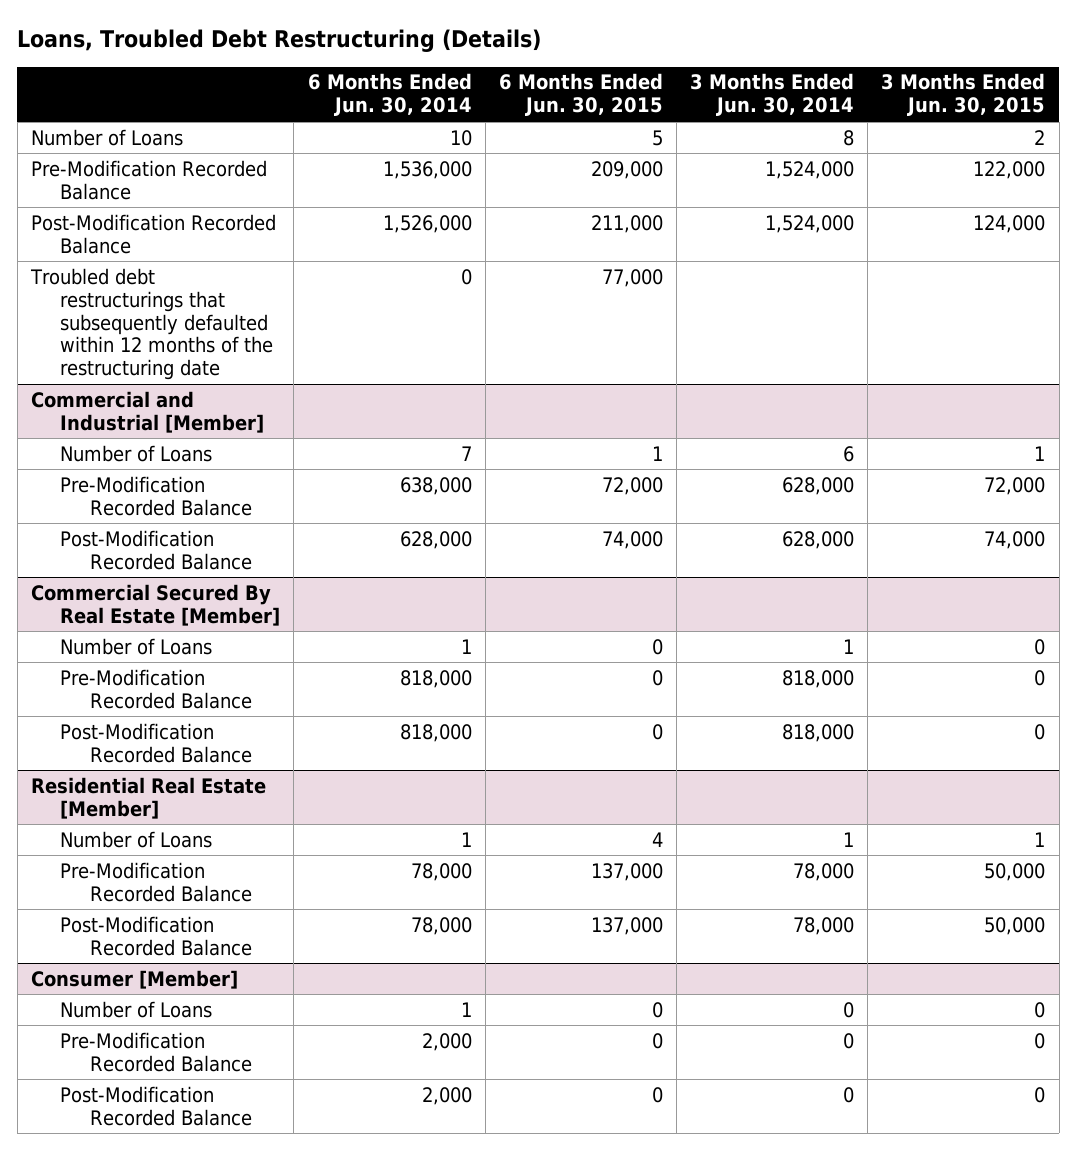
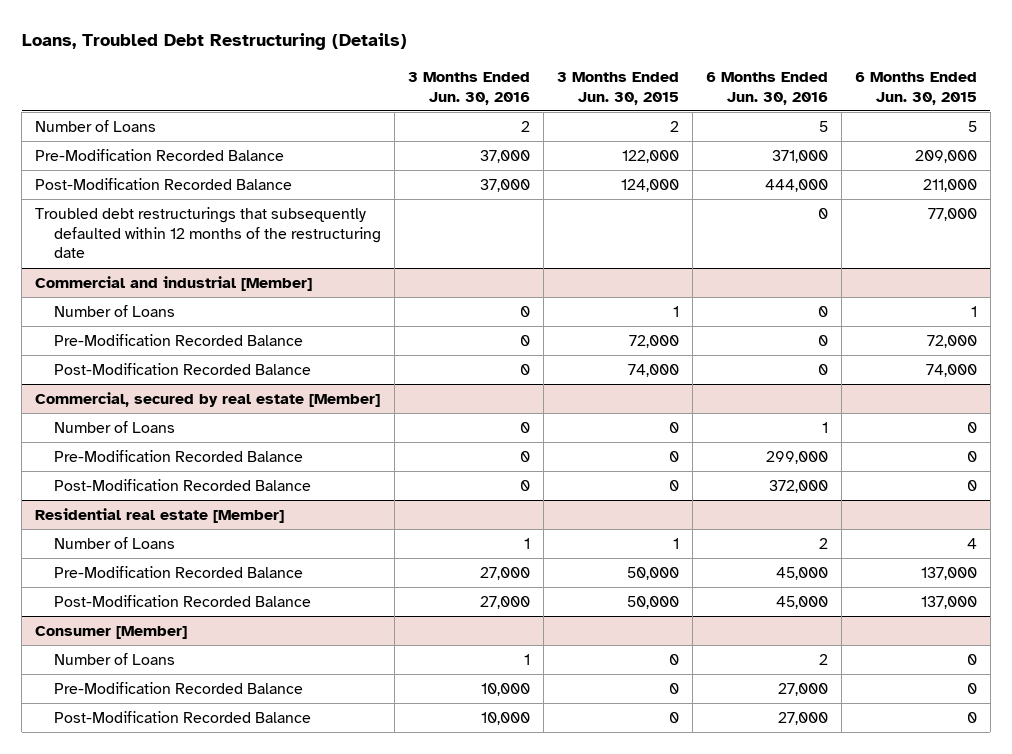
- | 6 Months Ended Jun. 30, 2014 | 6 Months Ended Jun. 30, 2015 | 3 Months Ended Jun. 30, 2014 | 3 Months Ended Jun. 30, 2015
+ | 3 Months Ended Jun. 30, 2016 | 3 Months Ended Jun. 30, 2015 | 6 Months Ended Jun. 30, 2016 | 6 Months Ended Jun. 30, 2015
- Commercial and Industrial [Member]
+ Commercial and industrial [Member]
- Commercial Secured By Real Estate [Member]
+ Commercial, secured by real estate [Member]
- Residential Real Estate [Member]
+ Residential real estate [Member]

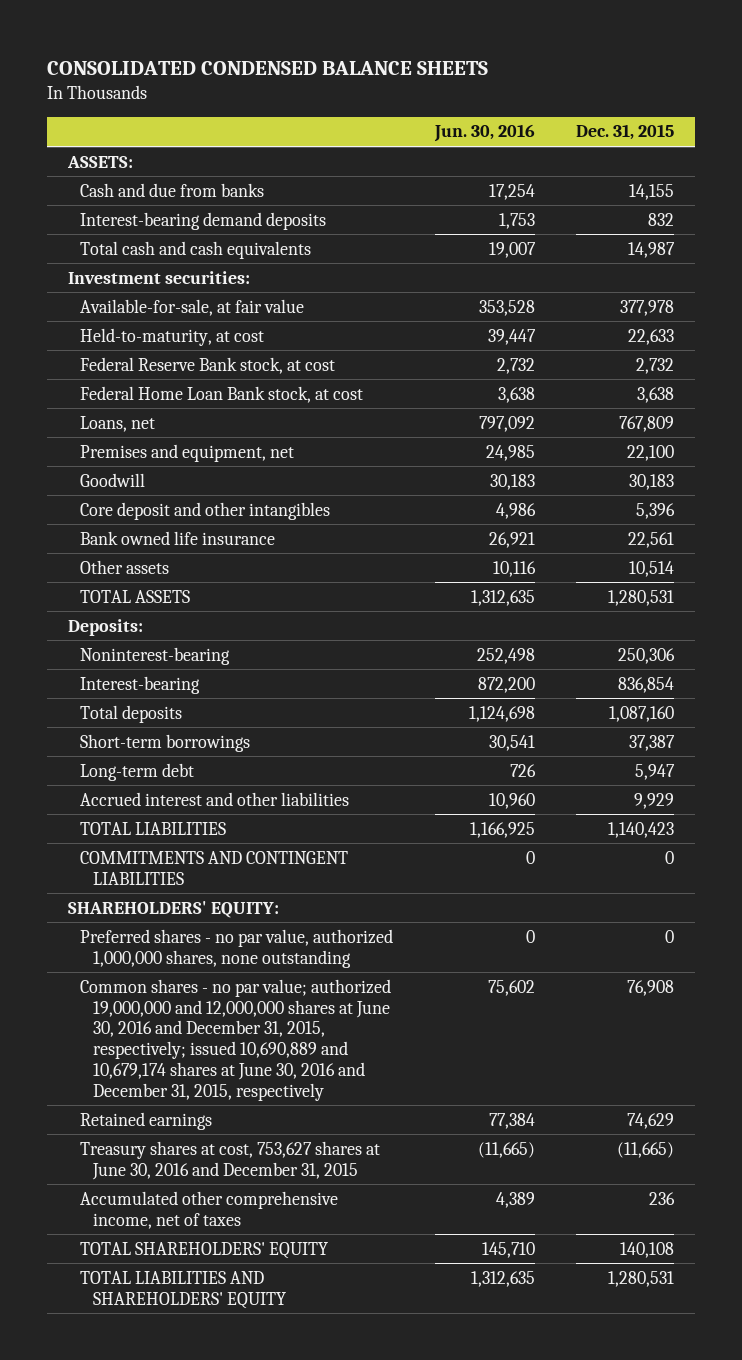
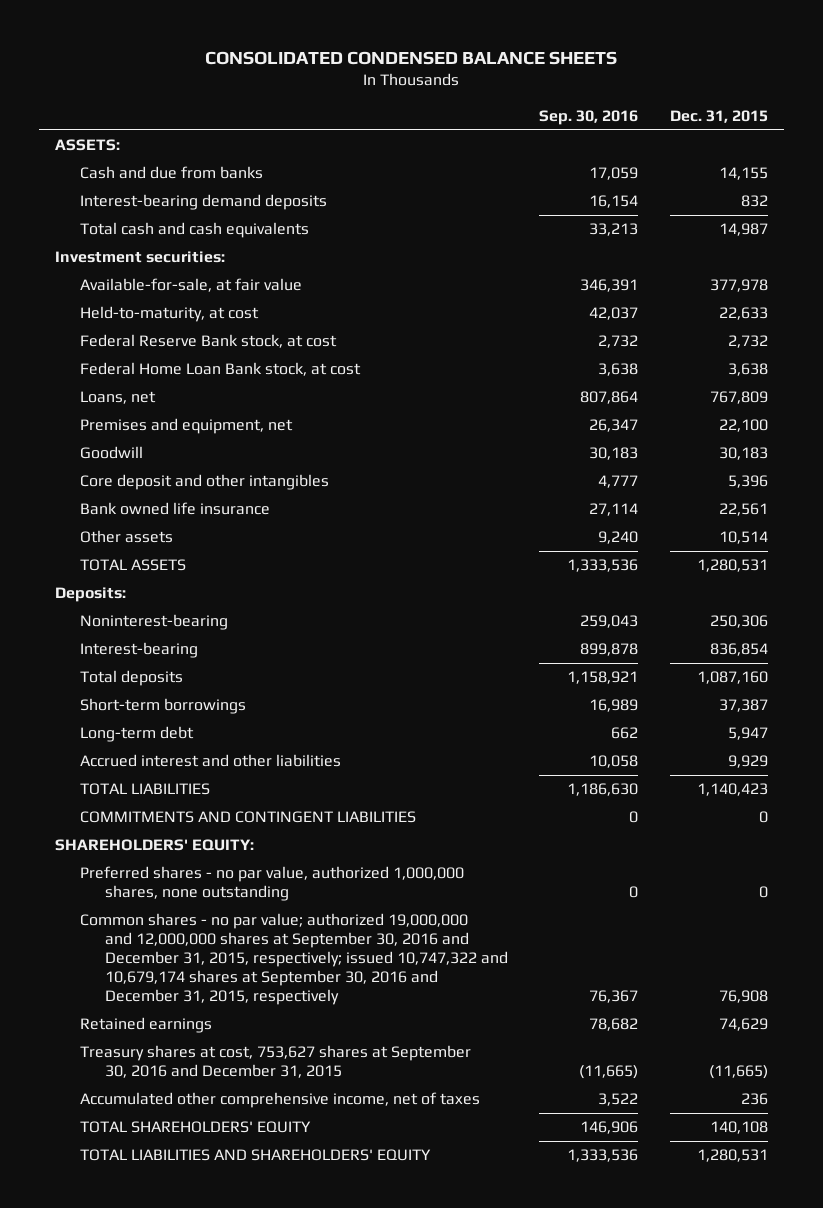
- | Jun. 30, 2016 | Dec. 31, 2015
+ | Sep. 30, 2016 | Dec. 31, 2015
- Common shares - no par value; authorized 19,000,000 and 12,000,000 shares at June 30, 2016 and December 31, 2015, respectively; issued 10,690,889 and 10,679,174 shares at June 30, 2016 and December 31, 2015, respectively | 75,602 | 76,908
+ Common shares - no par value; authorized 19,000,000 and 12,000,000 shares at September 30, 2016 and December 31, 2015, respectively; issued 10,747,322 and 10,679,174 shares at September 30, 2016 and December 31, 2015, respectively | 76,367 | 76,908
- Treasury shares at cost, 753,627 shares at June 30, 2016 and December 31, 2015 | (11,665) | (11,665)
+ Treasury shares at cost, 753,627 shares at September 30, 2016 and December 31, 2015 | (11,665) | (11,665)

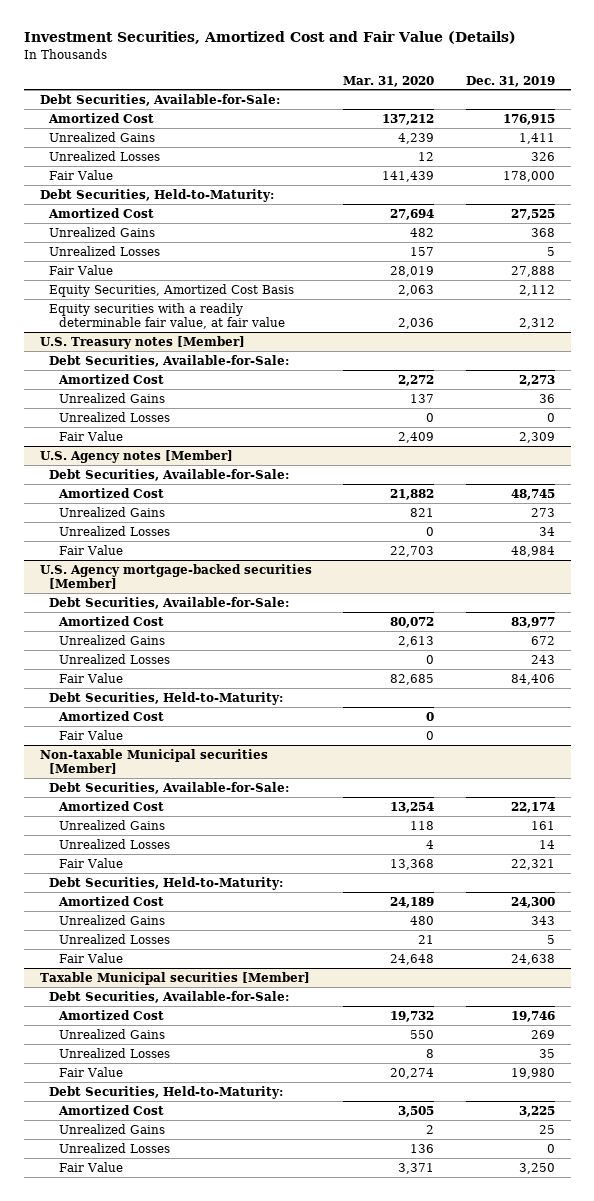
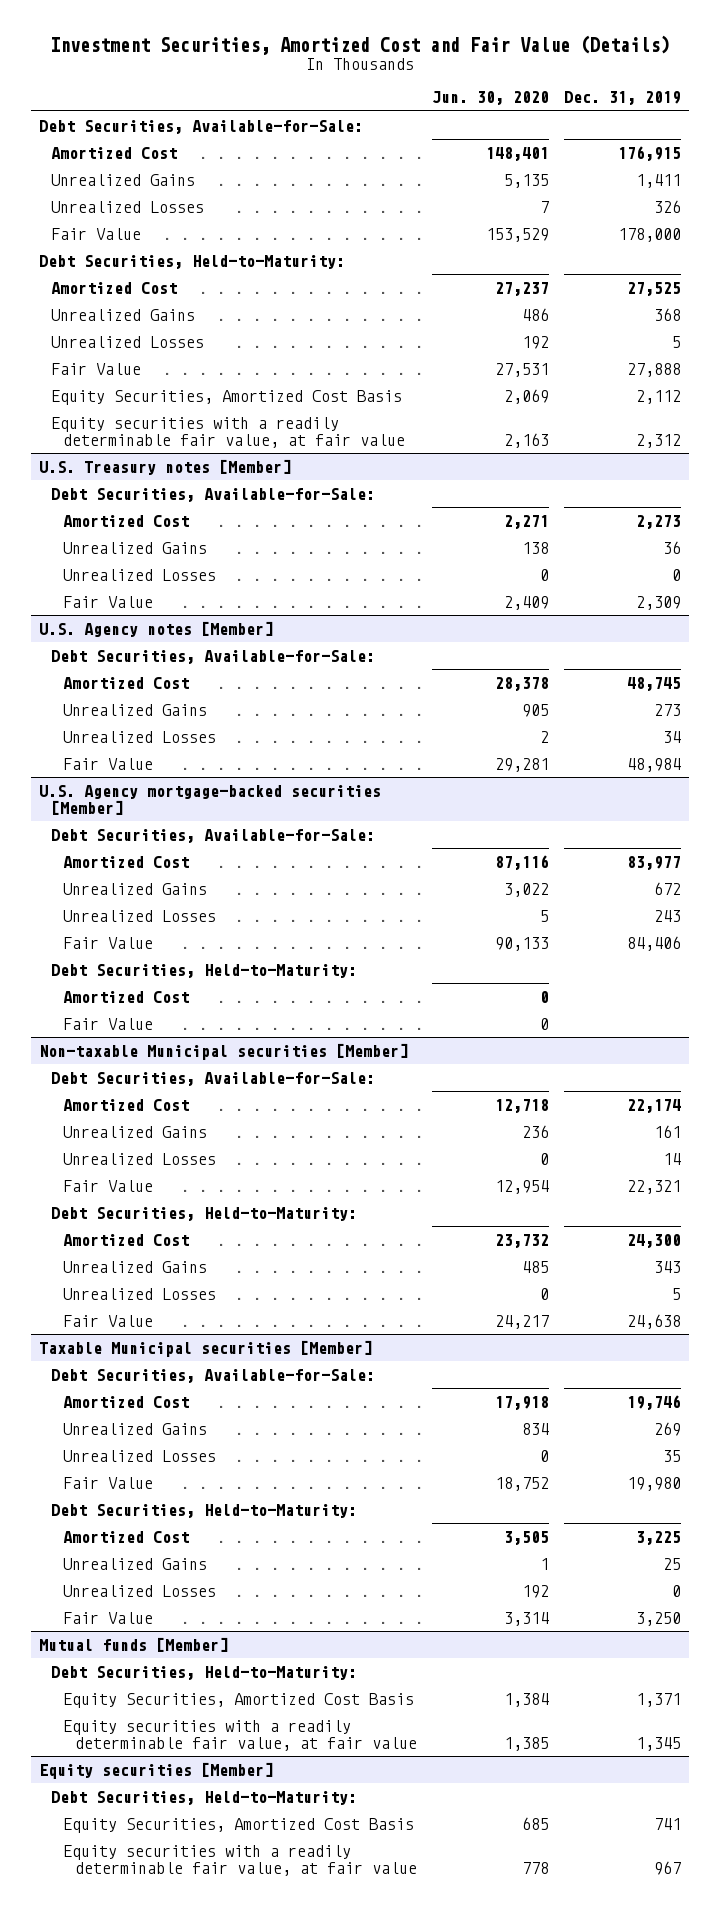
- | Mar. 31, 2020 | Dec. 31, 2019
+ | Jun. 30, 2020 | Dec. 31, 2019
+ Mutual funds [Member]
+ Debt Securities, Held-to-Maturity:
+ Equity Securities, Amortized Cost Basis | 1,384 | 1,371
+ Equity securities with a readily determinable fair value, at fair value | 1,385 | 1,345
+ Equity securities [Member]
+ Debt Securities, Held-to-Maturity:
+ Equity Securities, Amortized Cost Basis | 685 | 741
+ Equity securities with a readily determinable fair value, at fair value | 778 | 967

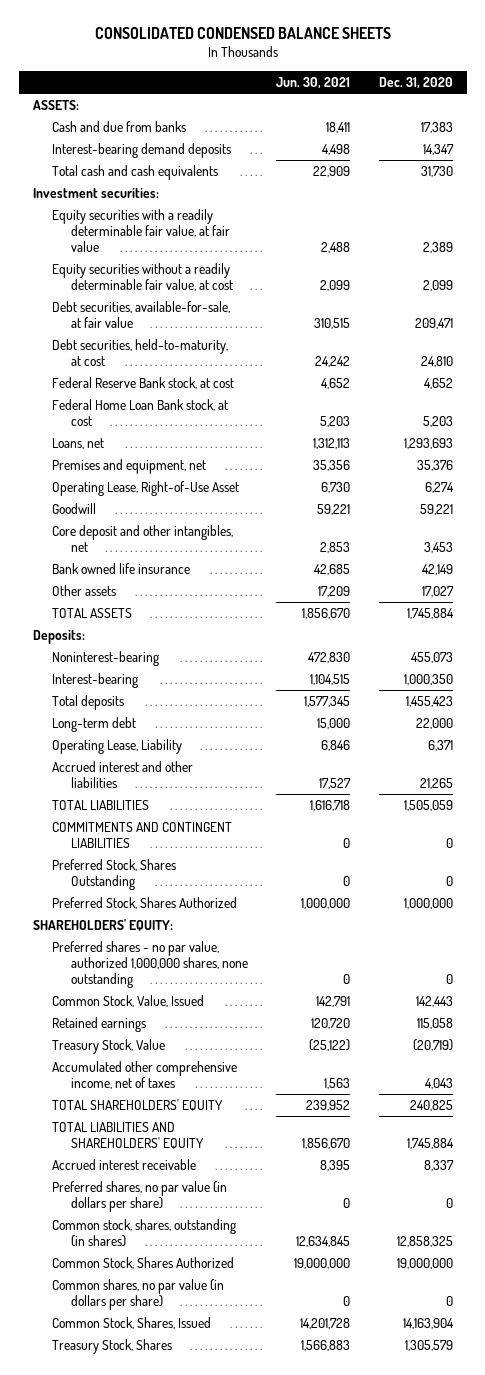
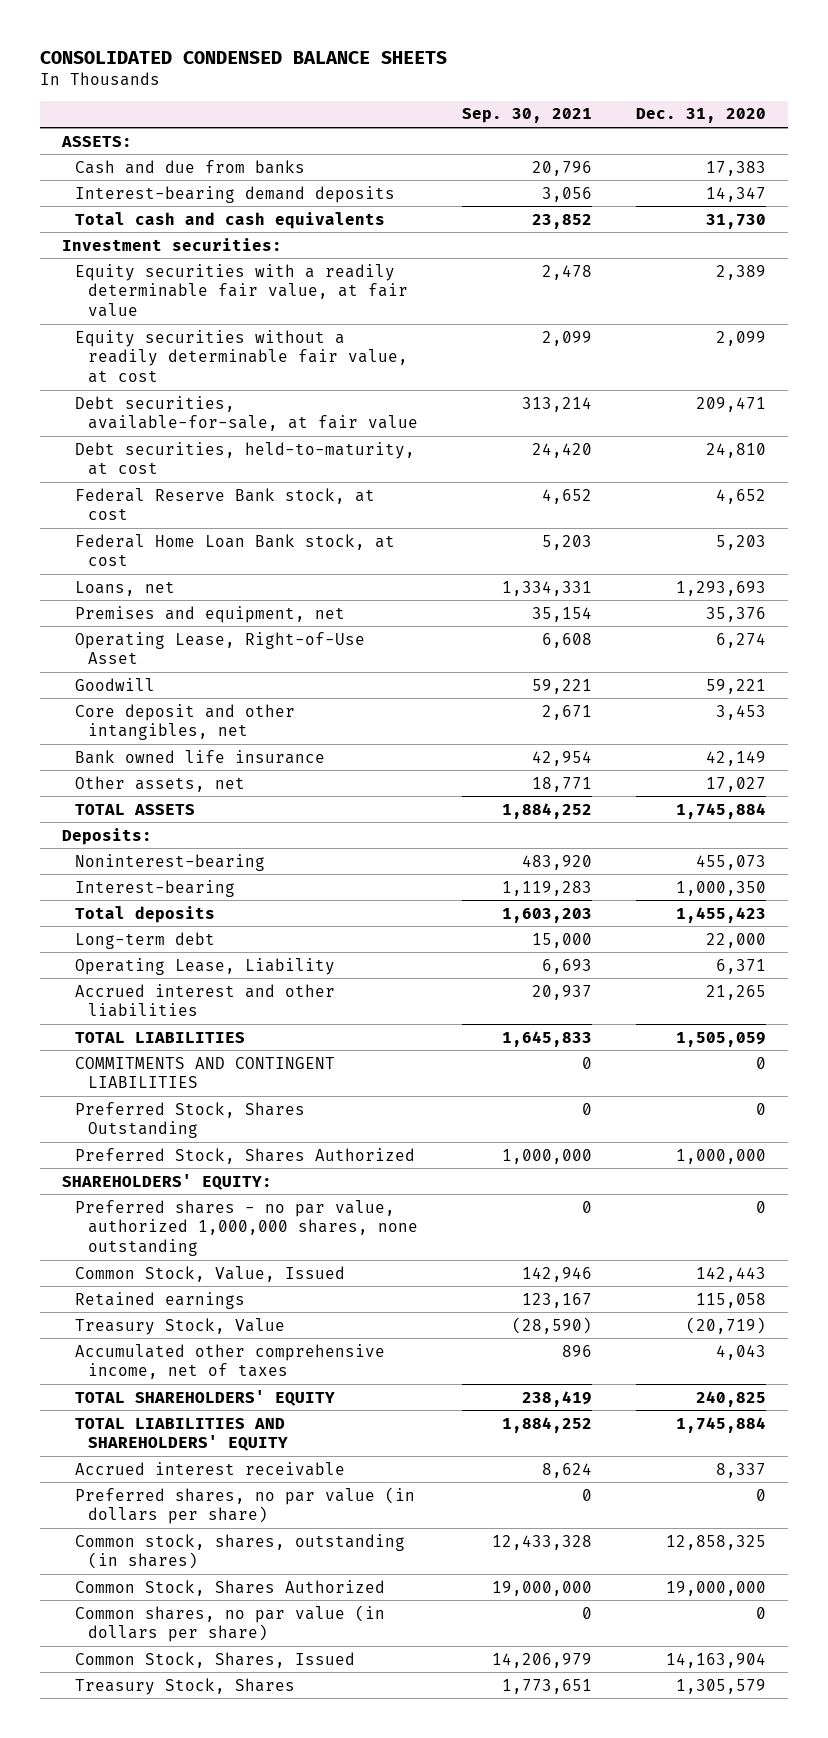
- | Jun. 30, 2021 | Dec. 31, 2020
+ | Sep. 30, 2021 | Dec. 31, 2020
- Other assets | 17,209 | 17,027
+ Other assets, net | 18,771 | 17,027

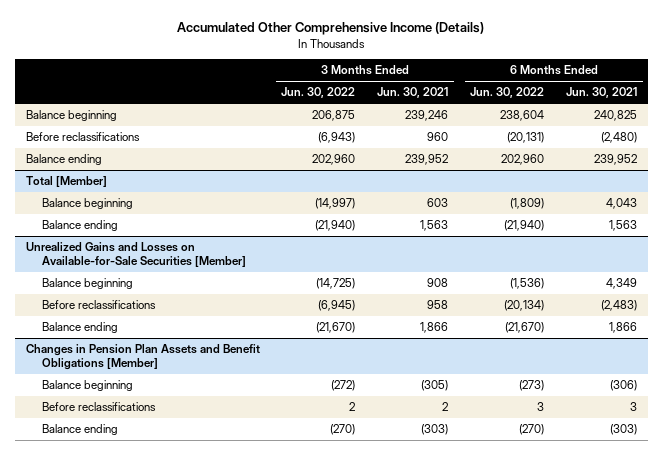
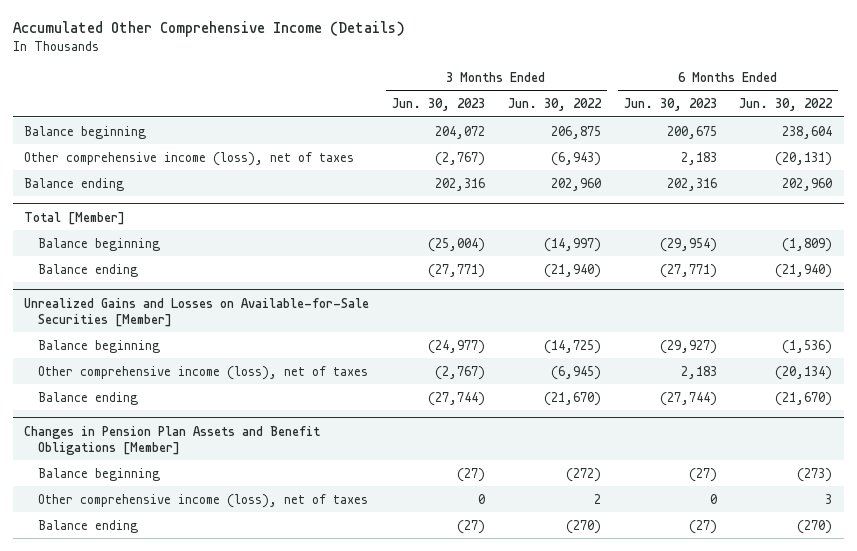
- | 3 Months Ended Jun. 30, 2022 | 3 Months Ended Jun. 30, 2021 | 6 Months Ended Jun. 30, 2022 | 6 Months Ended Jun. 30, 2021
+ | 3 Months Ended Jun. 30, 2023 | 3 Months Ended Jun. 30, 2022 | 6 Months Ended Jun. 30, 2023 | 6 Months Ended Jun. 30, 2022
- Before reclassifications | (6,943) | 960 | (20,131) | (2,480)
+ Other comprehensive income (loss), net of taxes | (2,767) | (6,943) | 2,183 | (20,131)
@ Unrealized Gains and Losses on Available-for-Sale Securities [Member]
- Before reclassifications | (6,945) | 958 | (20,134) | (2,483)
+ Other comprehensive income (loss), net of taxes | (2,767) | (6,945) | 2,183 | (20,134)
@ Changes in Pension Plan Assets and Benefit Obligations [Member]
- Before reclassifications | 2 | 2 | 3 | 3
+ Other comprehensive income (loss), net of taxes | 0 | 2 | 0 | 3

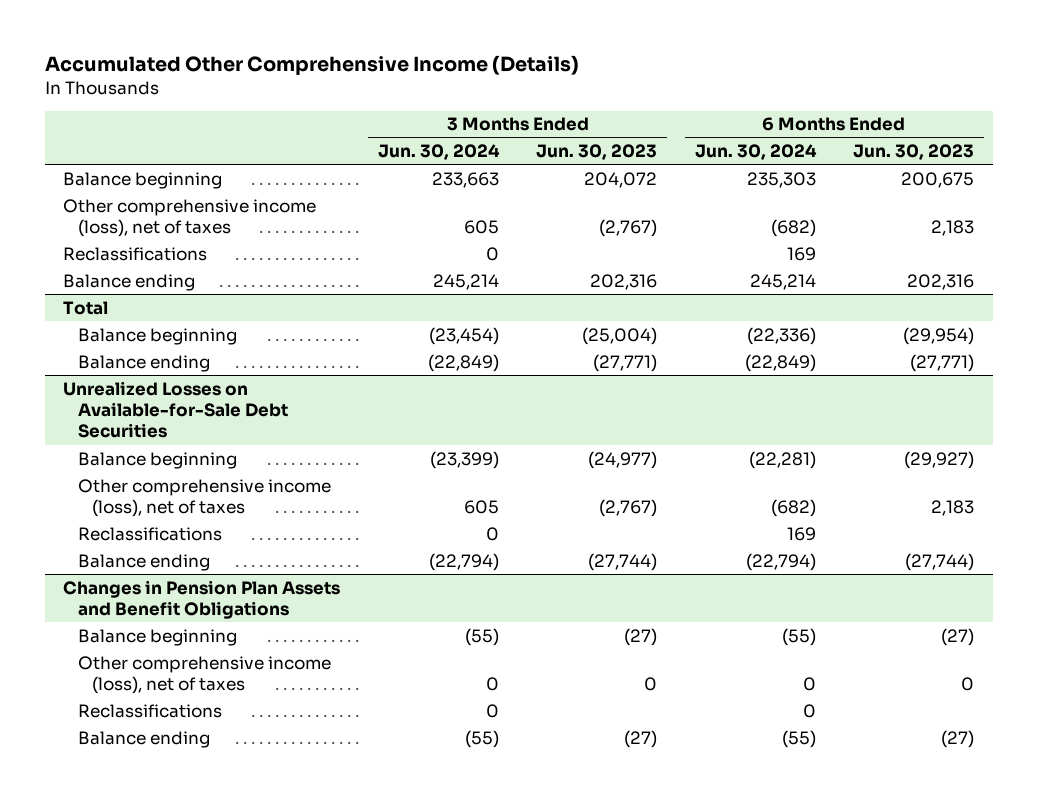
- | 3 Months Ended Jun. 30, 2023 | 3 Months Ended Jun. 30, 2022 | 6 Months Ended Jun. 30, 2023 | 6 Months Ended Jun. 30, 2022
+ | 3 Months Ended Jun. 30, 2024 | 3 Months Ended Jun. 30, 2023 | 6 Months Ended Jun. 30, 2024 | 6 Months Ended Jun. 30, 2023
+ Reclassifications | 0 | | 169 |
- Total [Member]
+ Total
- Unrealized Gains and Losses on Available-for-Sale Securities [Member]
+ Unrealized Losses on Available-for-Sale Debt Securities
+ Reclassifications | 0 | | 169 |
- Changes in Pension Plan Assets and Benefit Obligations [Member]
+ Changes in Pension Plan Assets and Benefit Obligations
+ Reclassifications | 0 | | 0 |

